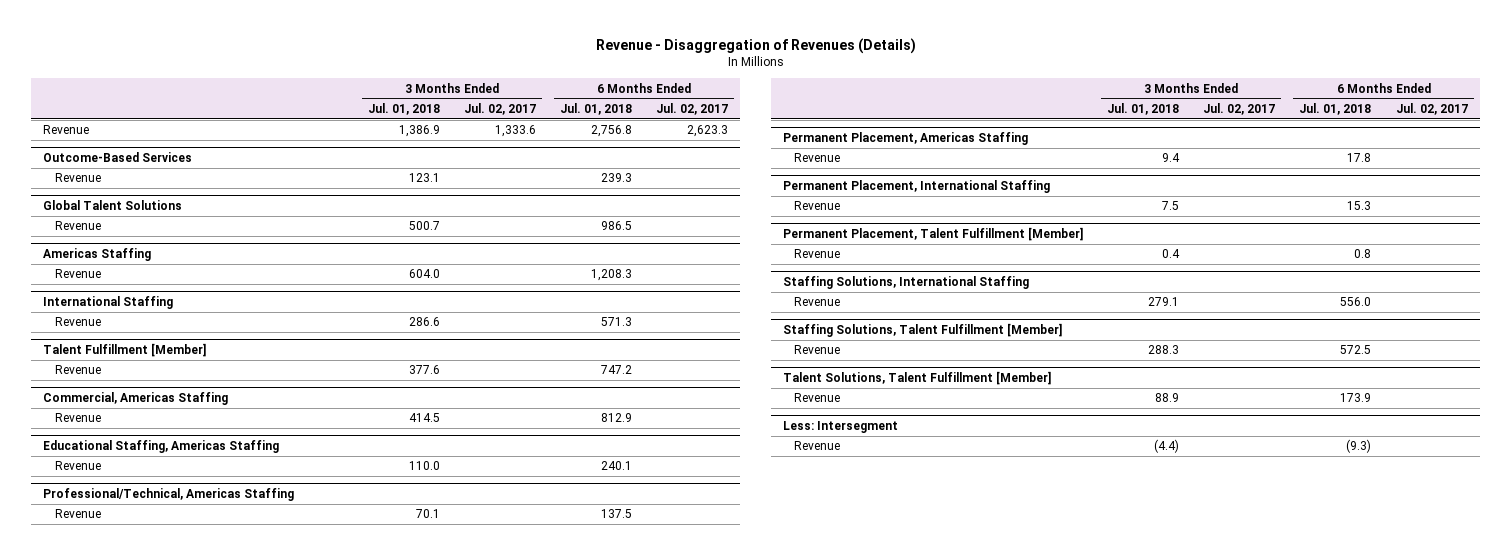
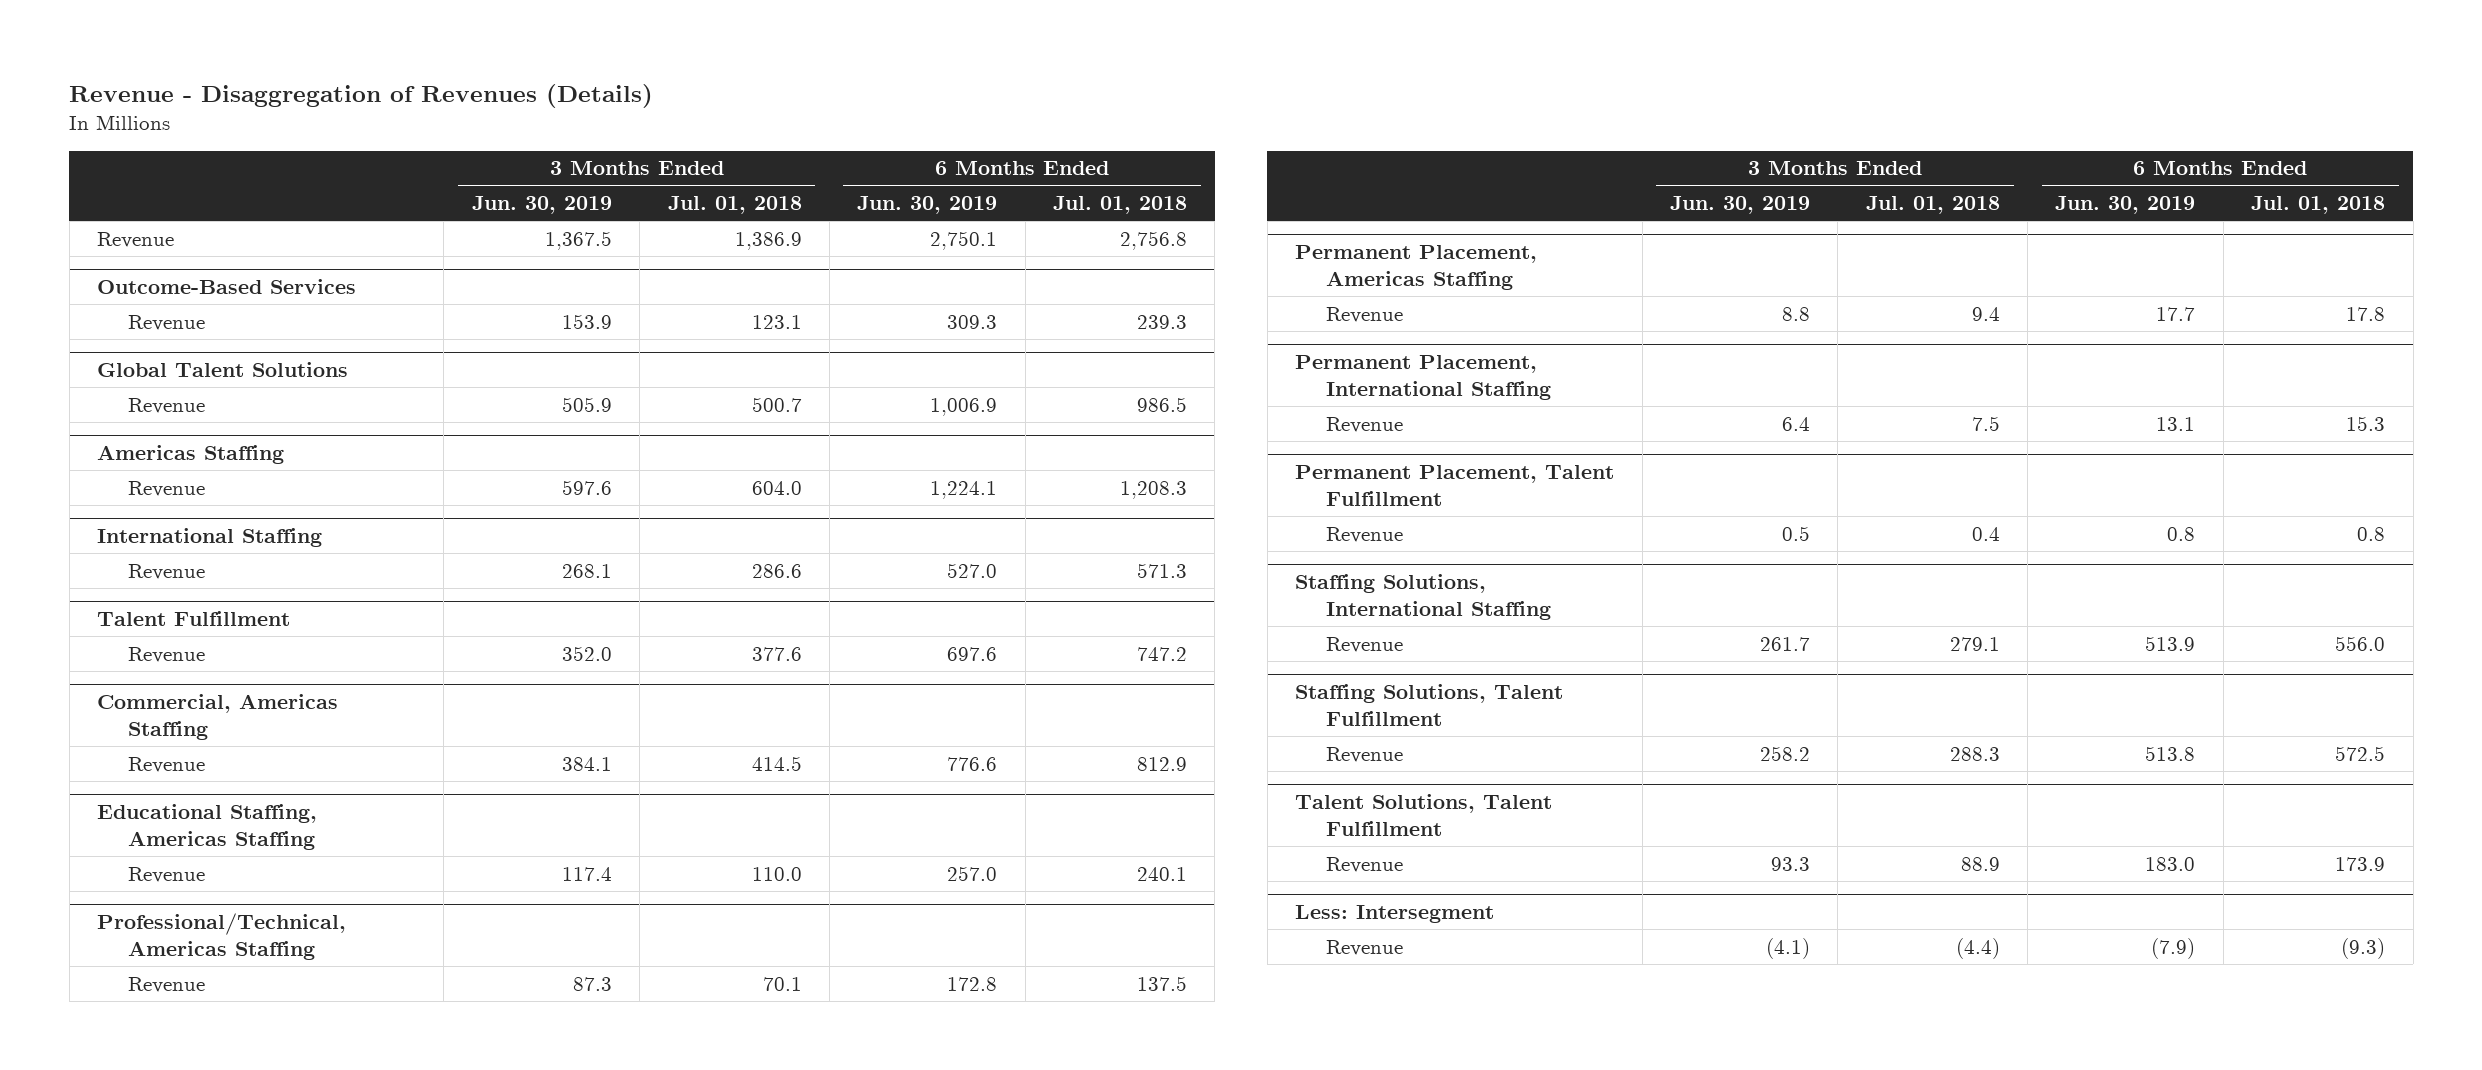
- | 3 Months Ended Jul. 01, 2018 | 3 Months Ended Jul. 02, 2017 | 6 Months Ended Jul. 01, 2018 | 6 Months Ended Jul. 02, 2017
+ | 3 Months Ended Jun. 30, 2019 | 3 Months Ended Jul. 01, 2018 | 6 Months Ended Jun. 30, 2019 | 6 Months Ended Jul. 01, 2018
- Talent Fulfillment [Member]
+ Talent Fulfillment
- Permanent Placement, Talent Fulfillment [Member]
+ Permanent Placement, Talent Fulfillment
- Staffing Solutions, Talent Fulfillment [Member]
+ Staffing Solutions, Talent Fulfillment
- Talent Solutions, Talent Fulfillment [Member]
+ Talent Solutions, Talent Fulfillment

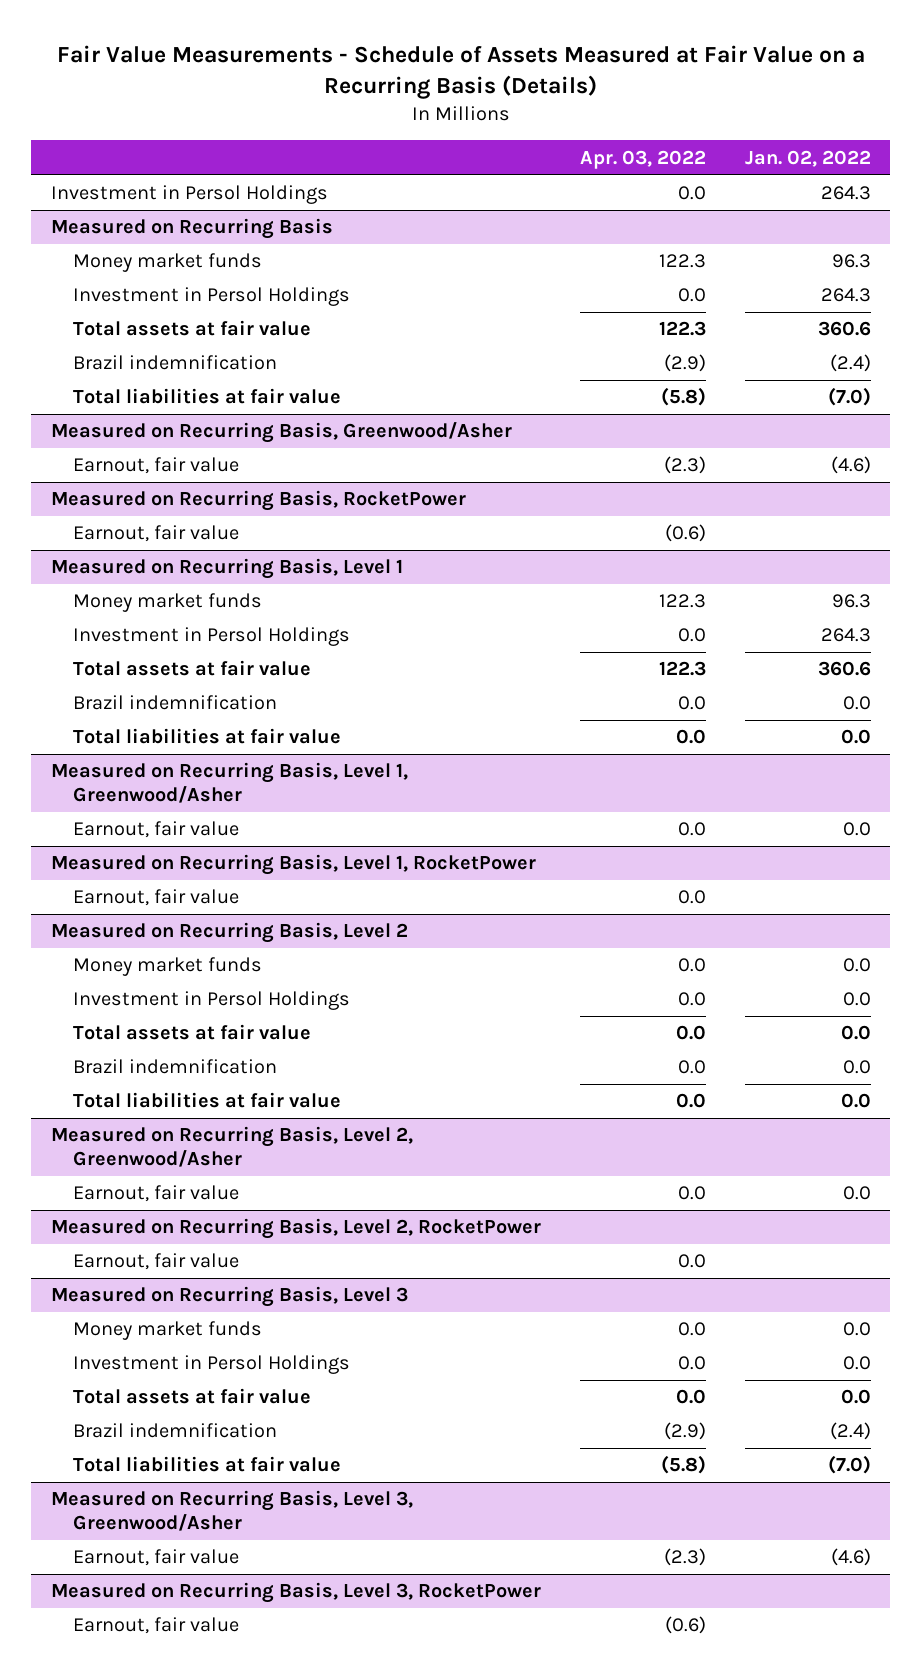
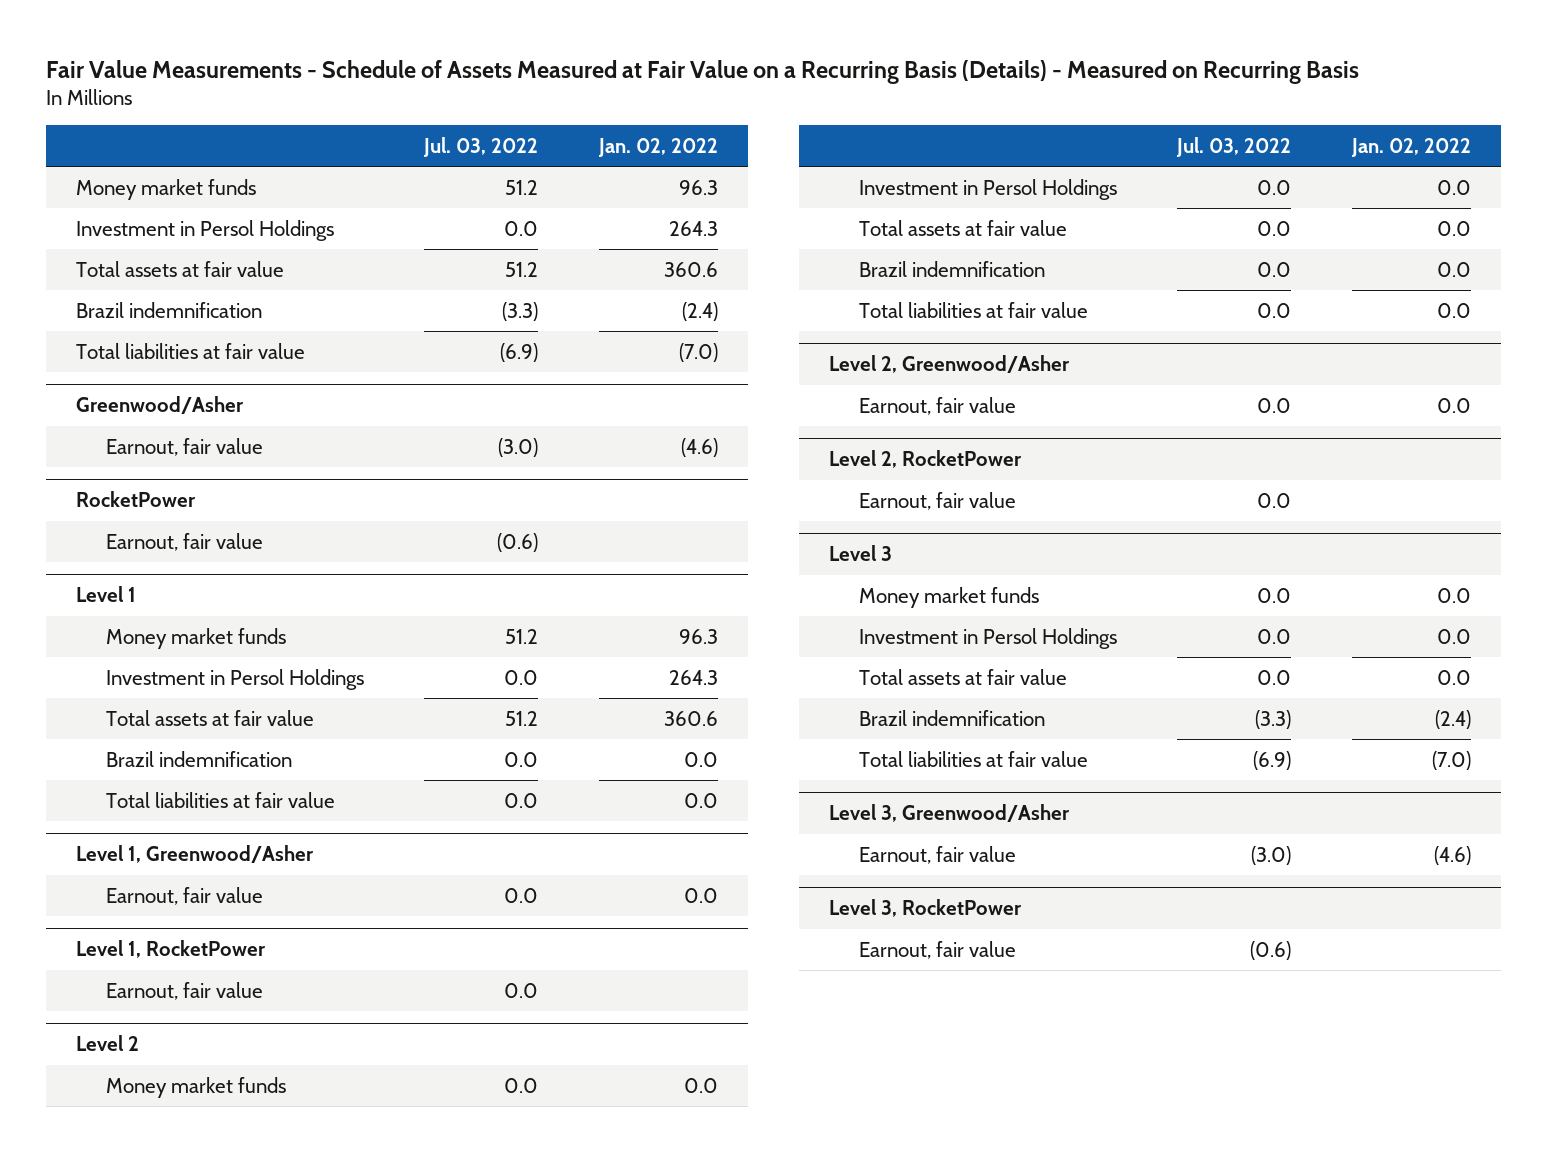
- Fair Value Measurements - Schedule of Assets Measured at Fair Value on a Recurring Basis (Details)
+ Fair Value Measurements - Schedule of Assets Measured at Fair Value on a Recurring Basis (Details) - Measured on Recurring Basis
- | Apr. 03, 2022 | Jan. 02, 2022
+ | Jul. 03, 2022 | Jan. 02, 2022
- Investment in Persol Holdings | 0.0 | 264.3
- Measured on Recurring Basis
- Measured on Recurring Basis, Greenwood/Asher
+ Greenwood/Asher
- Measured on Recurring Basis, RocketPower
+ RocketPower
- Measured on Recurring Basis, Level 1
+ Level 1
- Measured on Recurring Basis, Level 1, Greenwood/Asher
+ Level 1, Greenwood/Asher
- Measured on Recurring Basis, Level 1, RocketPower
+ Level 1, RocketPower
- Measured on Recurring Basis, Level 2
+ Level 2
- Measured on Recurring Basis, Level 2, Greenwood/Asher
+ Level 2, Greenwood/Asher
- Measured on Recurring Basis, Level 2, RocketPower
+ Level 2, RocketPower
- Measured on Recurring Basis, Level 3
+ Level 3
- Measured on Recurring Basis, Level 3, Greenwood/Asher
+ Level 3, Greenwood/Asher
- Measured on Recurring Basis, Level 3, RocketPower
+ Level 3, RocketPower

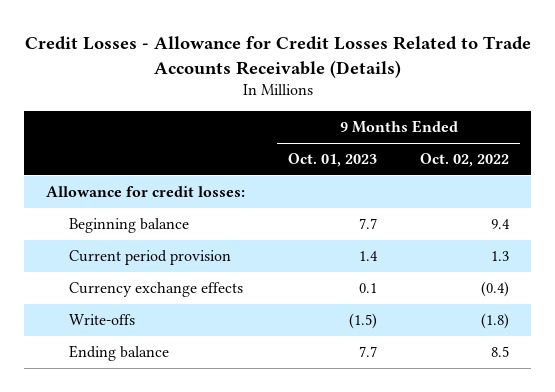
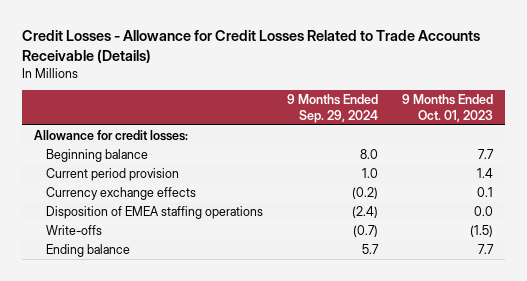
- | 9 Months Ended Oct. 01, 2023 | 9 Months Ended Oct. 02, 2022
+ | 9 Months Ended Sep. 29, 2024 | 9 Months Ended Oct. 01, 2023
+ Disposition of EMEA staffing operations | (2.4) | 0.0

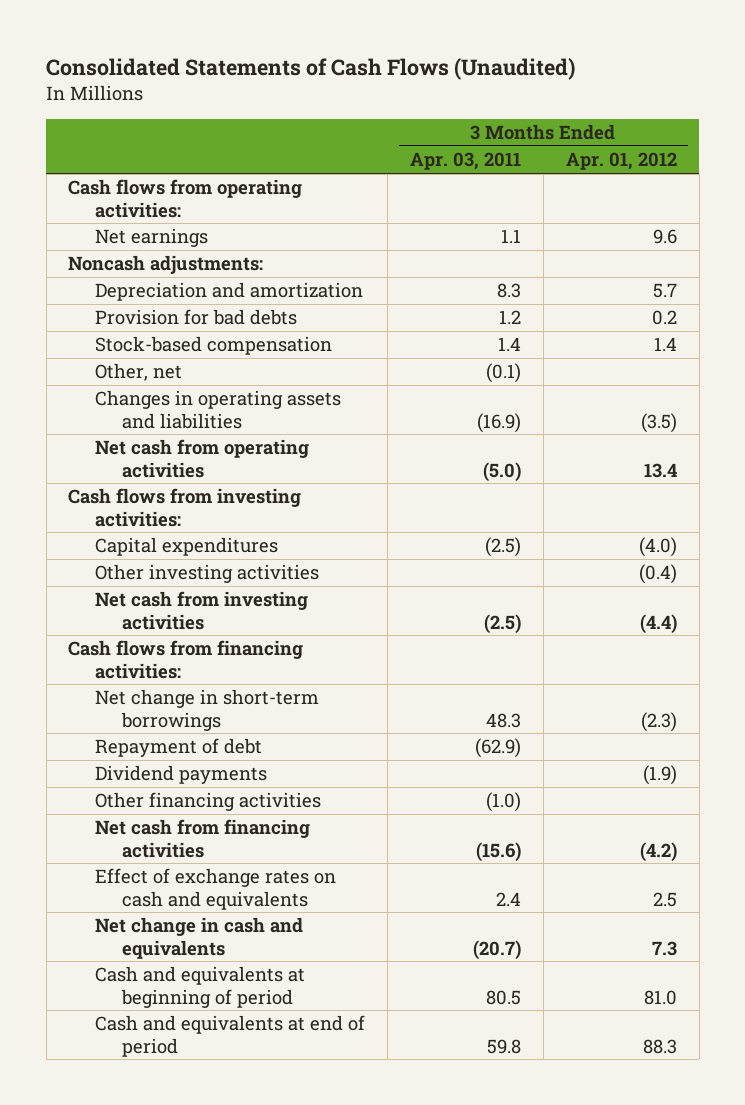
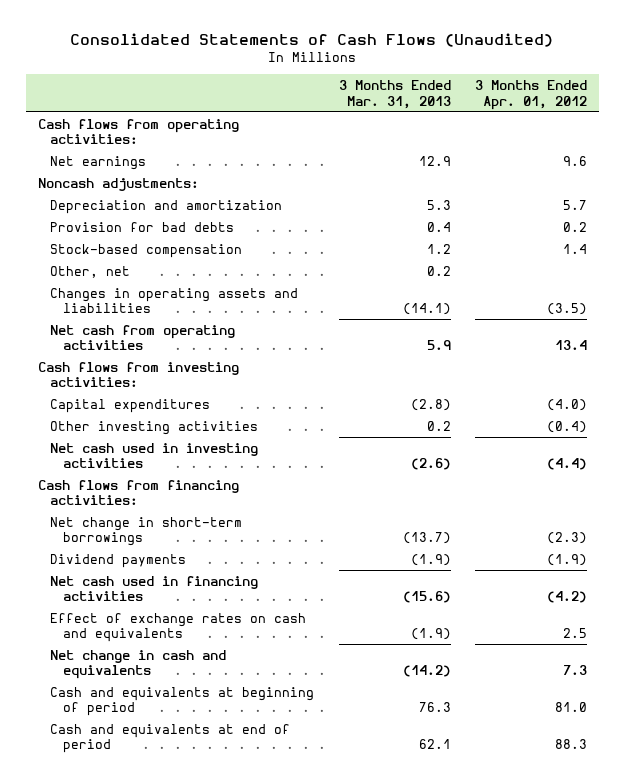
- | 3 Months Ended Apr. 03, 2011 | 3 Months Ended Apr. 01, 2012
+ | 3 Months Ended Mar. 31, 2013 | 3 Months Ended Apr. 01, 2012
- Net cash from investing activities | (2.5) | (4.4)
+ Net cash used in investing activities | (2.6) | (4.4)
- Repayment of debt | (62.9) |
- Other financing activities | (1.0) |
- Net cash from financing activities | (15.6) | (4.2)
+ Net cash used in financing activities | (15.6) | (4.2)

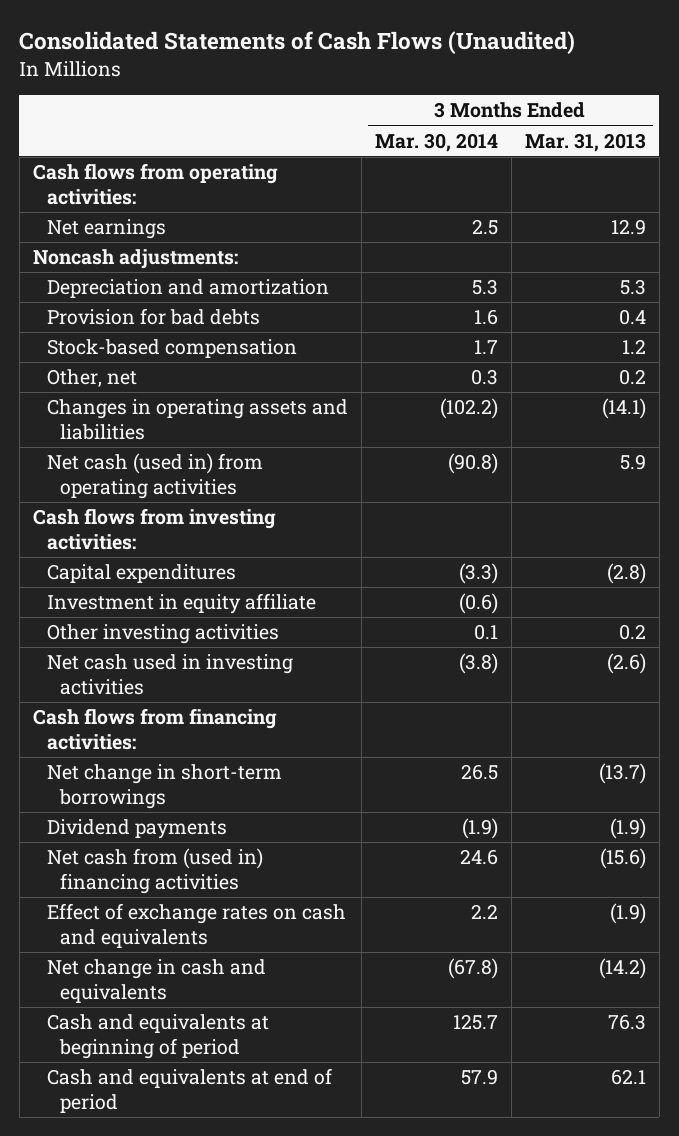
- | 3 Months Ended Mar. 31, 2013 | 3 Months Ended Apr. 01, 2012
+ | 3 Months Ended Mar. 30, 2014 | 3 Months Ended Mar. 31, 2013
- Net cash from operating activities | 5.9 | 13.4
+ Net cash (used in) from operating activities | (90.8) | 5.9
+ Investment in equity affiliate | (0.6) |
- Net cash used in financing activities | (15.6) | (4.2)
+ Net cash from (used in) financing activities | 24.6 | (15.6)

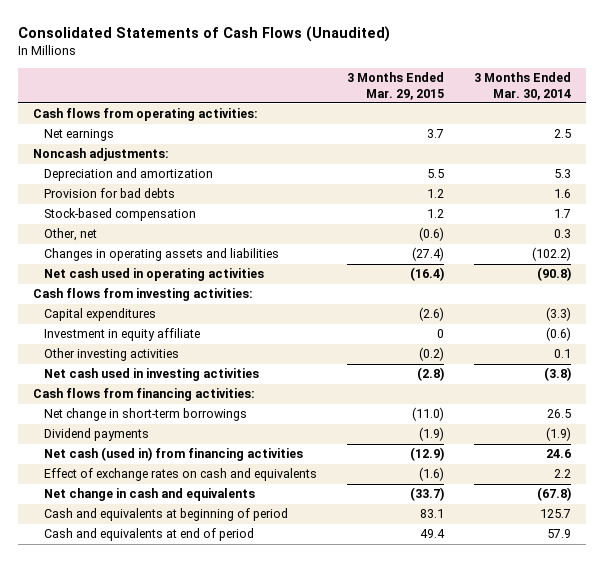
- | 3 Months Ended Mar. 30, 2014 | 3 Months Ended Mar. 31, 2013
+ | 3 Months Ended Mar. 29, 2015 | 3 Months Ended Mar. 30, 2014
- Net cash (used in) from operating activities | (90.8) | 5.9
+ Net cash used in operating activities | (16.4) | (90.8)
- Net cash from (used in) financing activities | 24.6 | (15.6)
+ Net cash (used in) from financing activities | (12.9) | 24.6

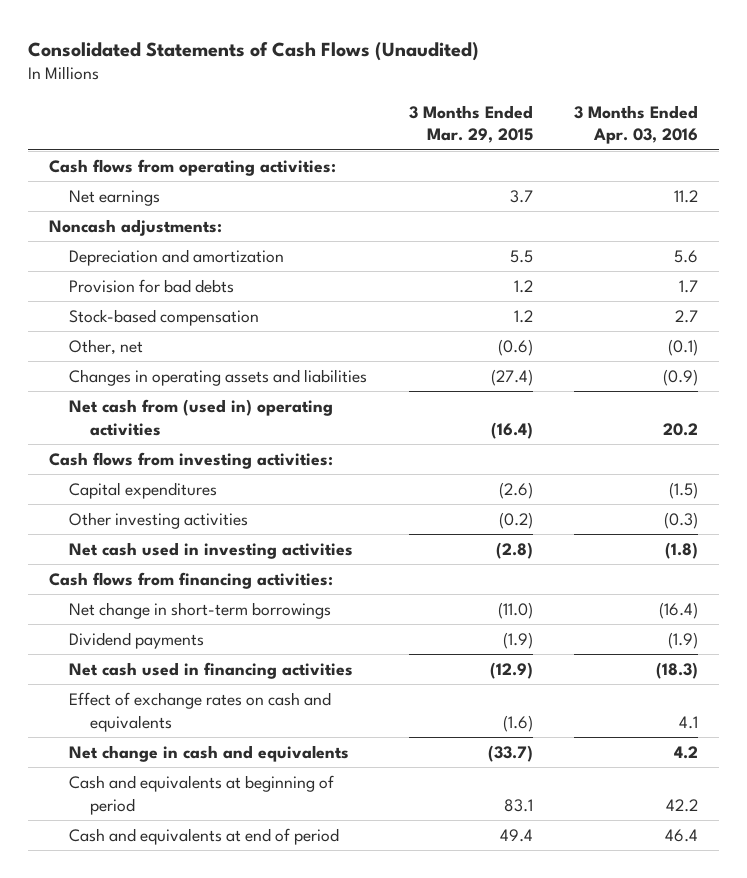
- | 3 Months Ended Mar. 29, 2015 | 3 Months Ended Mar. 30, 2014
+ | 3 Months Ended Mar. 29, 2015 | 3 Months Ended Apr. 03, 2016
- Net cash used in operating activities | (16.4) | (90.8)
+ Net cash from (used in) operating activities | (16.4) | 20.2
- Investment in equity affiliate | 0 | (0.6)
- Net cash (used in) from financing activities | (12.9) | 24.6
+ Net cash used in financing activities | (12.9) | (18.3)

